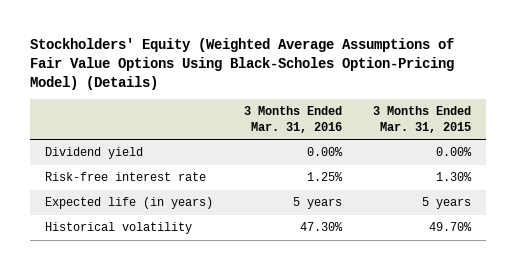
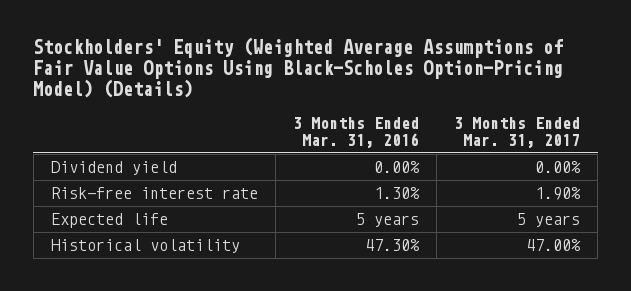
- | 3 Months Ended Mar. 31, 2016 | 3 Months Ended Mar. 31, 2015
+ | 3 Months Ended Mar. 31, 2016 | 3 Months Ended Mar. 31, 2017
- Risk-free interest rate | 1.25% | 1.30%
- Expected life (in years) | 5 years | 5 years
+ Risk-free interest rate | 1.30% | 1.90%
+ Expected life | 5 years | 5 years

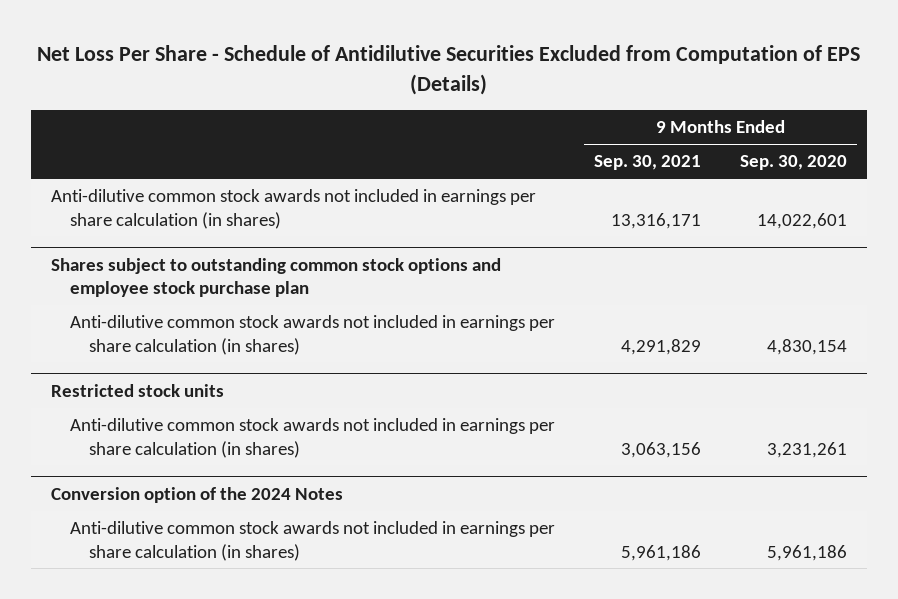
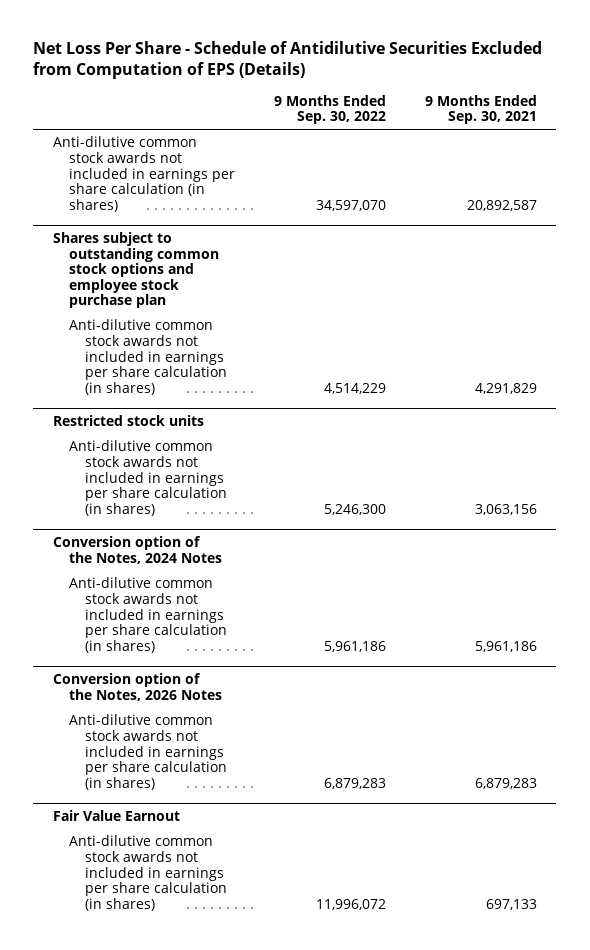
- | 9 Months Ended Sep. 30, 2021 | 9 Months Ended Sep. 30, 2020
+ | 9 Months Ended Sep. 30, 2022 | 9 Months Ended Sep. 30, 2021
- Anti-dilutive common stock awards not included in earnings per share calculation (in shares) | 13,316,171 | 14,022,601
+ Anti-dilutive common stock awards not included in earnings per share calculation (in shares) | 34,597,070 | 20,892,587
- Conversion option of the 2024 Notes
+ Conversion option of the Notes, 2024 Notes
+ Conversion option of the Notes, 2026 Notes
+ Anti-dilutive common stock awards not included in earnings per share calculation (in shares) | 6,879,283 | 6,879,283
+ Fair Value Earnout
+ Anti-dilutive common stock awards not included in earnings per share calculation (in shares) | 11,996,072 | 697,133

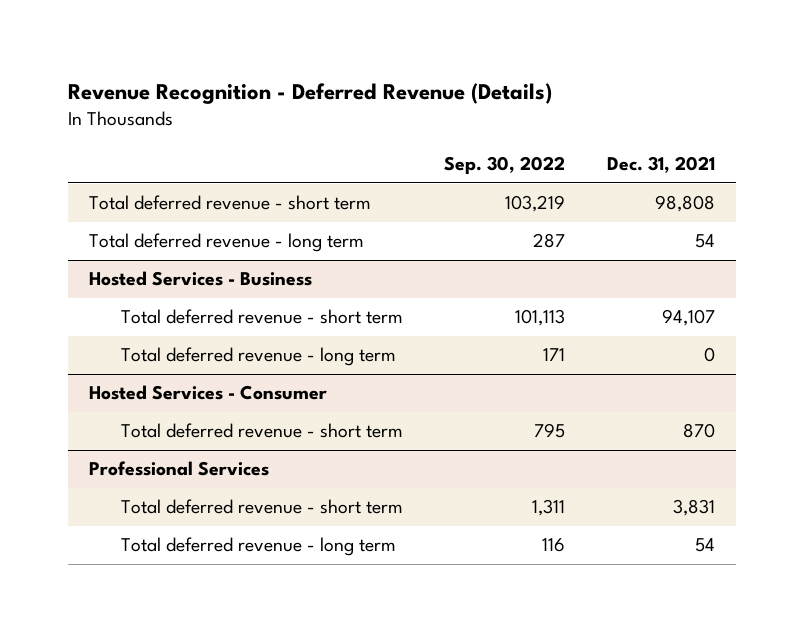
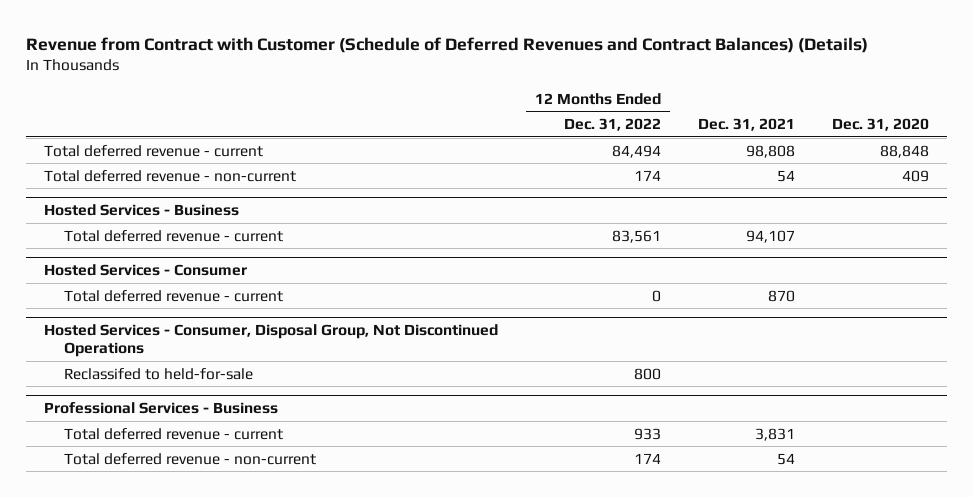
- Revenue Recognition - Deferred Revenue (Details)
+ Revenue from Contract with Customer (Schedule of Deferred Revenues and Contract Balances) (Details)
- | Sep. 30, 2022 | Dec. 31, 2021
+ | 12 Months Ended Dec. 31, 2022 | Dec. 31, 2021 | Dec. 31, 2020
- Total deferred revenue - short term | 103,219 | 98,808
- Total deferred revenue - long term | 287 | 54
+ Total deferred revenue - current | 84,494 | 98,808 | 88,848
+ Total deferred revenue - non-current | 174 | 54 | 409
@ Hosted Services - Business
- Total deferred revenue - short term | 101,113 | 94,107
- Total deferred revenue - long term | 171 | 0
+ Total deferred revenue - current | 83,561 | 94,107 |
@ Hosted Services - Consumer
- Total deferred revenue - short term | 795 | 870
- Professional Services
- Total deferred revenue - short term | 1,311 | 3,831
- Total deferred revenue - long term | 116 | 54
@ Hosted Services - Consumer
+ Total deferred revenue - current | 0 | 870 |
+ Hosted Services - Consumer, Disposal Group, Not Discontinued Operations
+ Reclassifed to held-for-sale | 800 | |
+ Professional Services - Business
+ Total deferred revenue - current | 933 | 3,831 |
+ Total deferred revenue - non-current | 174 | 54 |

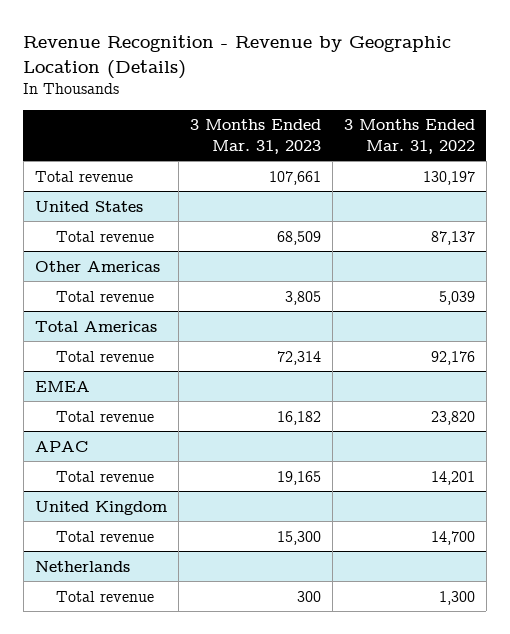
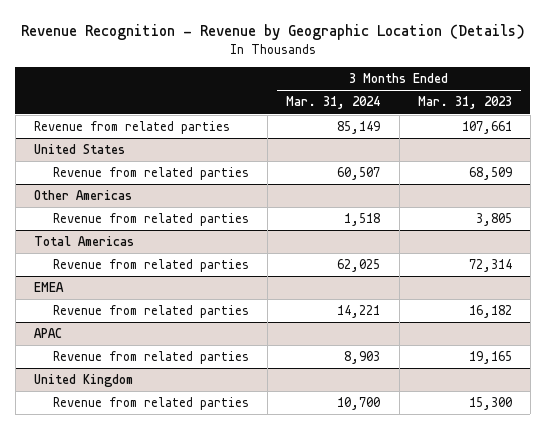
- | 3 Months Ended Mar. 31, 2023 | 3 Months Ended Mar. 31, 2022
+ | 3 Months Ended Mar. 31, 2024 | 3 Months Ended Mar. 31, 2023
- Total revenue | 107,661 | 130,197
+ Revenue from related parties | 85,149 | 107,661
@ United States
- Total revenue | 68,509 | 87,137
+ Revenue from related parties | 60,507 | 68,509
@ Other Americas
- Total revenue | 3,805 | 5,039
+ Revenue from related parties | 1,518 | 3,805
@ Total Americas
- Total revenue | 72,314 | 92,176
+ Revenue from related parties | 62,025 | 72,314
@ EMEA
- Total revenue | 16,182 | 23,820
+ Revenue from related parties | 14,221 | 16,182
@ APAC
- Total revenue | 19,165 | 14,201
+ Revenue from related parties | 8,903 | 19,165
@ United Kingdom
- Total revenue | 15,300 | 14,700
- Netherlands
- Total revenue | 300 | 1,300
@ United Kingdom
+ Revenue from related parties | 10,700 | 15,300

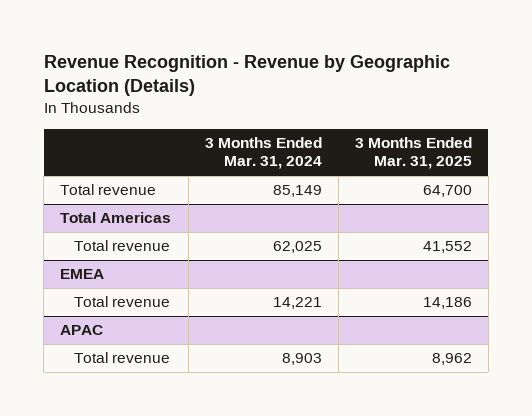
- | 3 Months Ended Mar. 31, 2024 | 3 Months Ended Mar. 31, 2023
+ | 3 Months Ended Mar. 31, 2024 | 3 Months Ended Mar. 31, 2025
- Revenue from related parties | 85,149 | 107,661
- United States
- Revenue from related parties | 60,507 | 68,509
- Other Americas
- Revenue from related parties | 1,518 | 3,805
+ Total revenue | 85,149 | 64,700
@ Total Americas
- Revenue from related parties | 62,025 | 72,314
+ Total revenue | 62,025 | 41,552
@ EMEA
- Revenue from related parties | 14,221 | 16,182
+ Total revenue | 14,221 | 14,186
@ APAC
- Revenue from related parties | 8,903 | 19,165
- United Kingdom
- Revenue from related parties | 10,700 | 15,300
@ APAC
+ Total revenue | 8,903 | 8,962

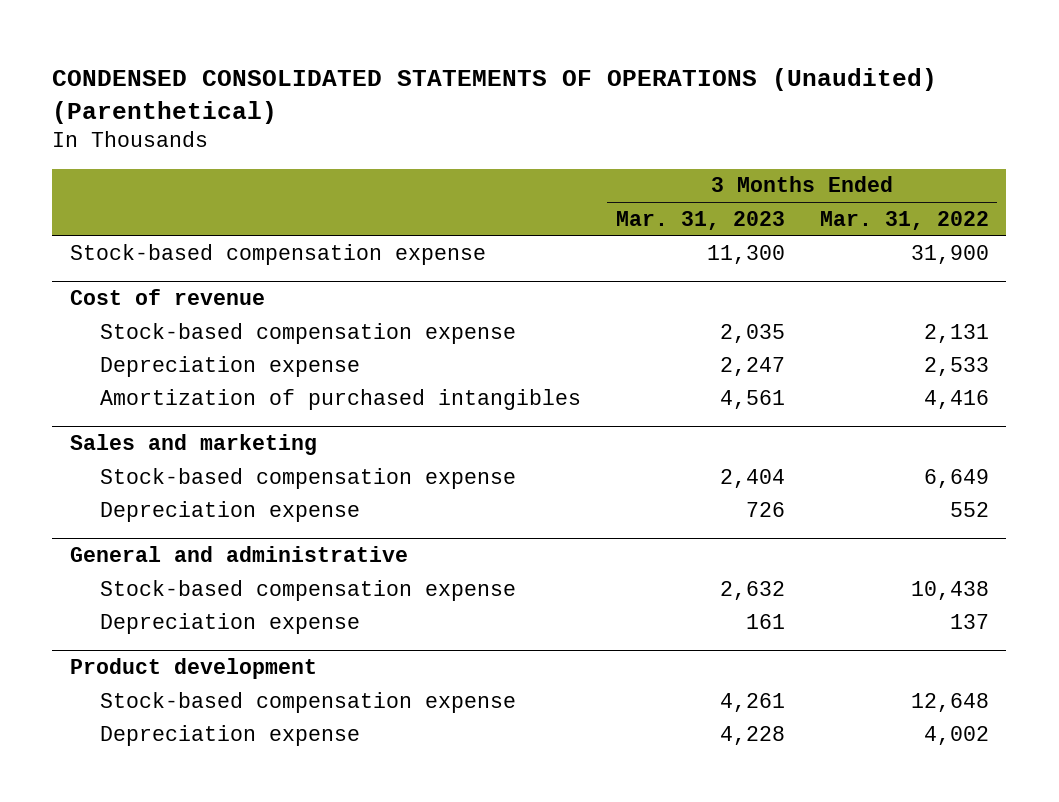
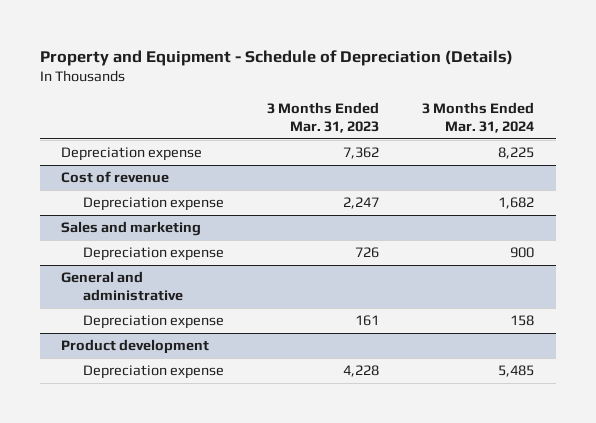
- CONDENSED CONSOLIDATED STATEMENTS OF OPERATIONS (Unaudited) (Parenthetical)
+ Property and Equipment - Schedule of Depreciation (Details)
- | 3 Months Ended Mar. 31, 2023 | 3 Months Ended Mar. 31, 2022
+ | 3 Months Ended Mar. 31, 2023 | 3 Months Ended Mar. 31, 2024
- Stock-based compensation expense | 11,300 | 31,900
+ Depreciation expense | 7,362 | 8,225
@ Cost of revenue
- Stock-based compensation expense | 2,035 | 2,131
- Amortization of purchased intangibles | 4,561 | 4,416
@ Sales and marketing
- Stock-based compensation expense | 2,404 | 6,649
@ General and administrative
- Stock-based compensation expense | 2,632 | 10,438
@ Product development
- Stock-based compensation expense | 4,261 | 12,648

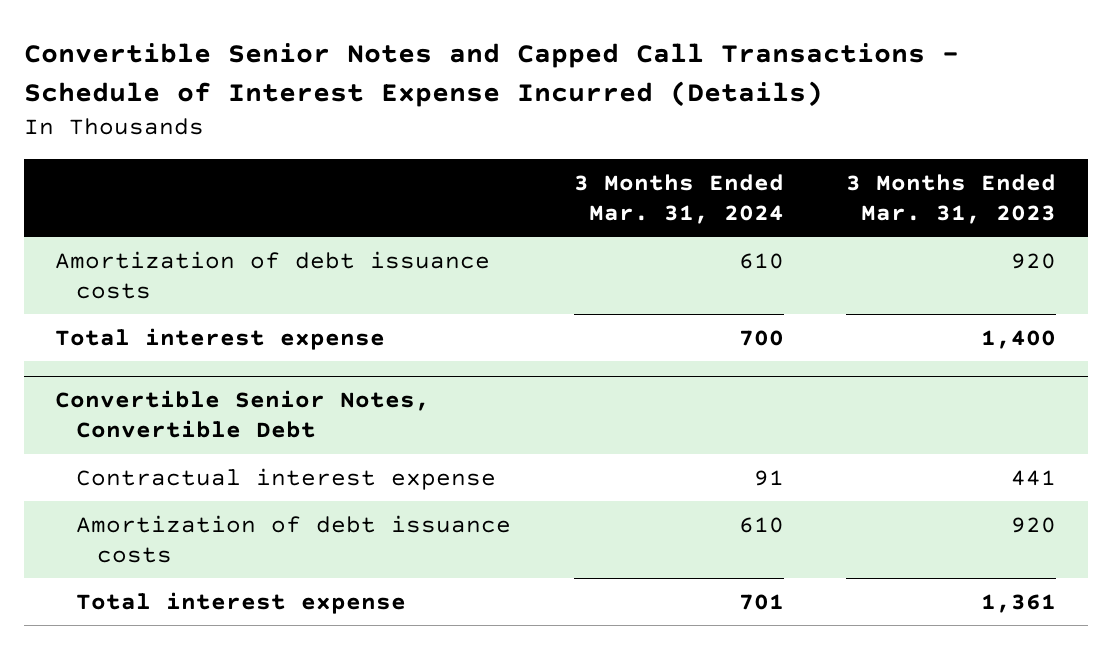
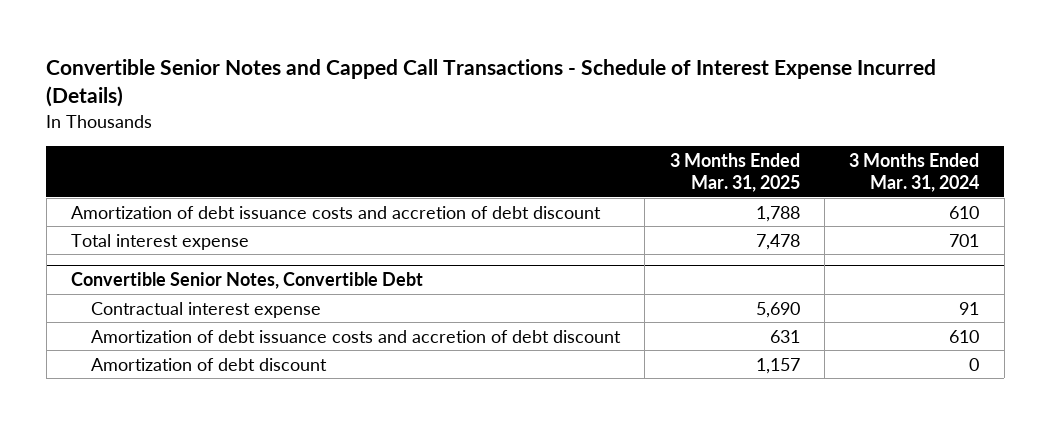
- | 3 Months Ended Mar. 31, 2024 | 3 Months Ended Mar. 31, 2023
+ | 3 Months Ended Mar. 31, 2025 | 3 Months Ended Mar. 31, 2024
- Amortization of debt issuance costs | 610 | 920
- Total interest expense | 700 | 1,400
+ Amortization of debt issuance costs and accretion of debt discount | 1,788 | 610
+ Total interest expense | 7,478 | 701
@ Convertible Senior Notes, Convertible Debt
- Amortization of debt issuance costs | 610 | 920
- Total interest expense | 701 | 1,361
+ Amortization of debt issuance costs and accretion of debt discount | 631 | 610
+ Amortization of debt discount | 1,157 | 0

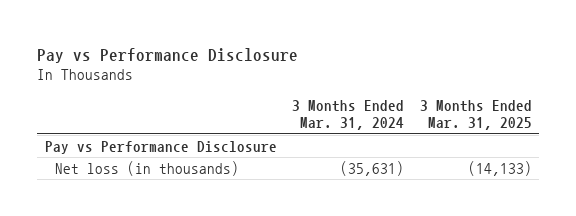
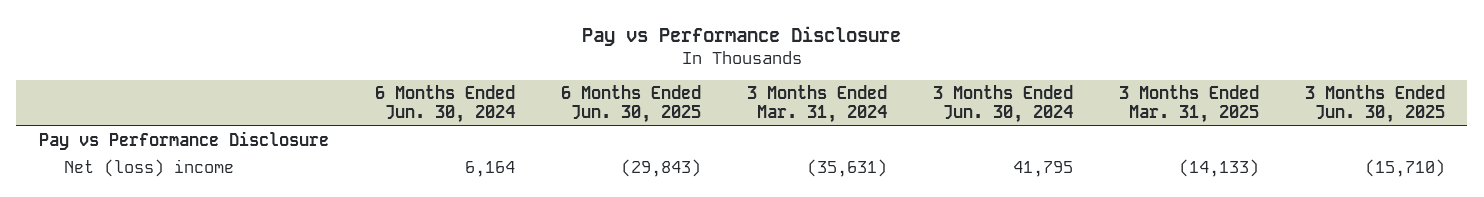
- | 3 Months Ended Mar. 31, 2024 | 3 Months Ended Mar. 31, 2025
+ | 6 Months Ended Jun. 30, 2024 | 6 Months Ended Jun. 30, 2025 | 3 Months Ended Mar. 31, 2024 | 3 Months Ended Jun. 30, 2024 | 3 Months Ended Mar. 31, 2025 | 3 Months Ended Jun. 30, 2025
- Net loss (in thousands) | (35,631) | (14,133)
+ Net (loss) income | 6,164 | (29,843) | (35,631) | 41,795 | (14,133) | (15,710)

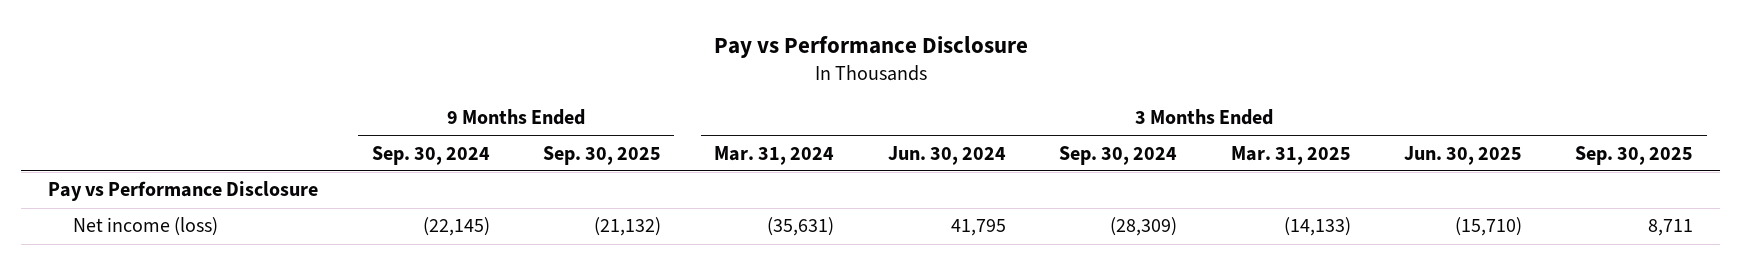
- | 6 Months Ended Jun. 30, 2024 | 6 Months Ended Jun. 30, 2025 | 3 Months Ended Mar. 31, 2024 | 3 Months Ended Jun. 30, 2024 | 3 Months Ended Mar. 31, 2025 | 3 Months Ended Jun. 30, 2025
+ | 9 Months Ended Sep. 30, 2024 | 9 Months Ended Sep. 30, 2025 | 3 Months Ended Mar. 31, 2024 | 3 Months Ended Jun. 30, 2024 | 3 Months Ended Sep. 30, 2024 | 3 Months Ended Mar. 31, 2025 | 3 Months Ended Jun. 30, 2025 | 3 Months Ended Sep. 30, 2025
- Net (loss) income | 6,164 | (29,843) | (35,631) | 41,795 | (14,133) | (15,710)
+ Net income (loss) | (22,145) | (21,132) | (35,631) | 41,795 | (28,309) | (14,133) | (15,710) | 8,711

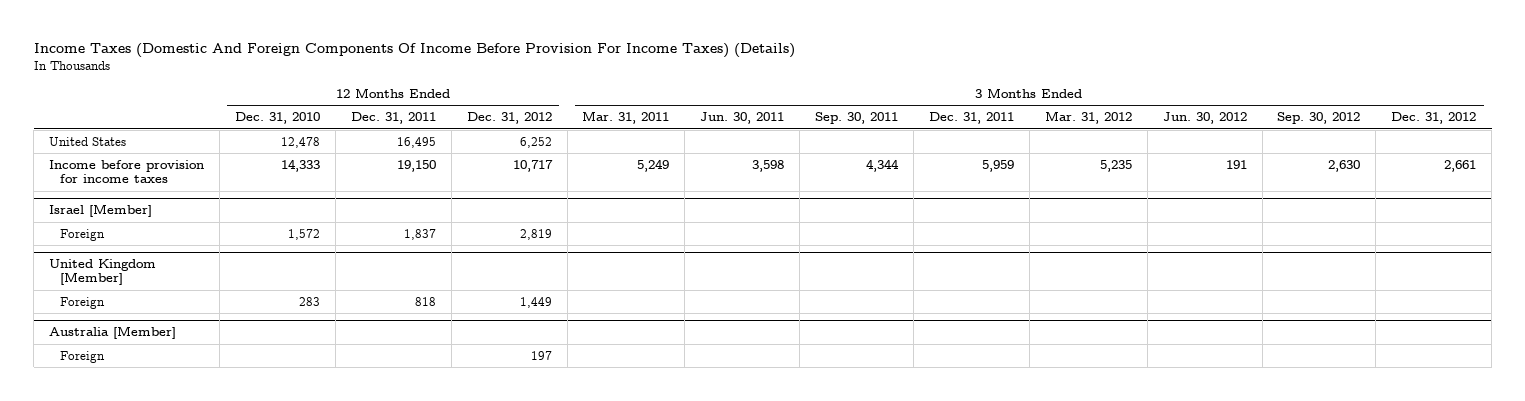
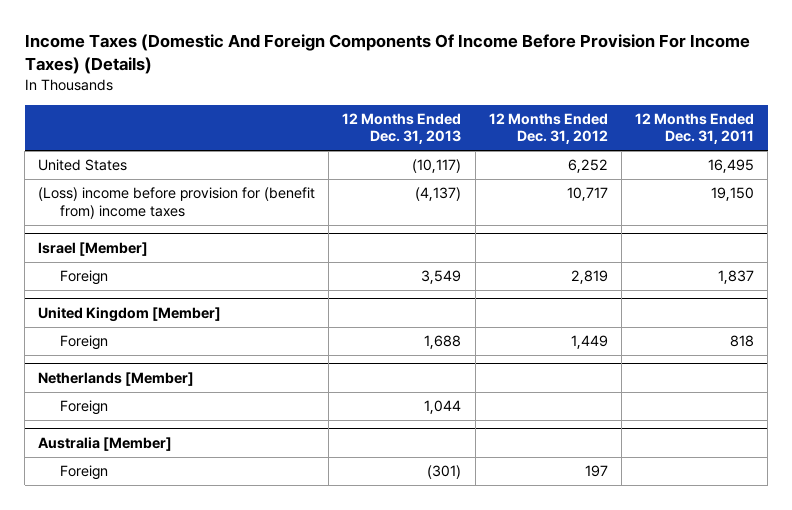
- | 12 Months Ended Dec. 31, 2010 | 12 Months Ended Dec. 31, 2011 | 12 Months Ended Dec. 31, 2012 | 3 Months Ended Mar. 31, 2011 | 3 Months Ended Jun. 30, 2011 | 3 Months Ended Sep. 30, 2011 | 3 Months Ended Dec. 31, 2011 | 3 Months Ended Mar. 31, 2012 | 3 Months Ended Jun. 30, 2012 | 3 Months Ended Sep. 30, 2012 | 3 Months Ended Dec. 31, 2012
+ | 12 Months Ended Dec. 31, 2013 | 12 Months Ended Dec. 31, 2012 | 12 Months Ended Dec. 31, 2011
- Income before provision for income taxes | 14,333 | 19,150 | 10,717 | 5,249 | 3,598 | 4,344 | 5,959 | 5,235 | 191 | 2,630 | 2,661
+ (Loss) income before provision for (benefit from) income taxes | (4,137) | 10,717 | 19,150
+ Netherlands [Member]
+ Foreign | 1,044 | |

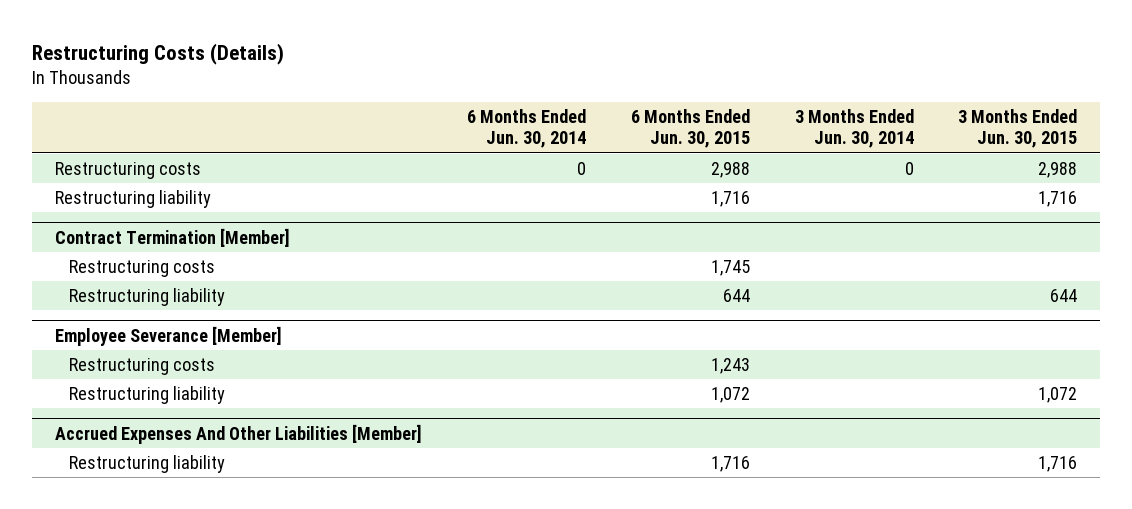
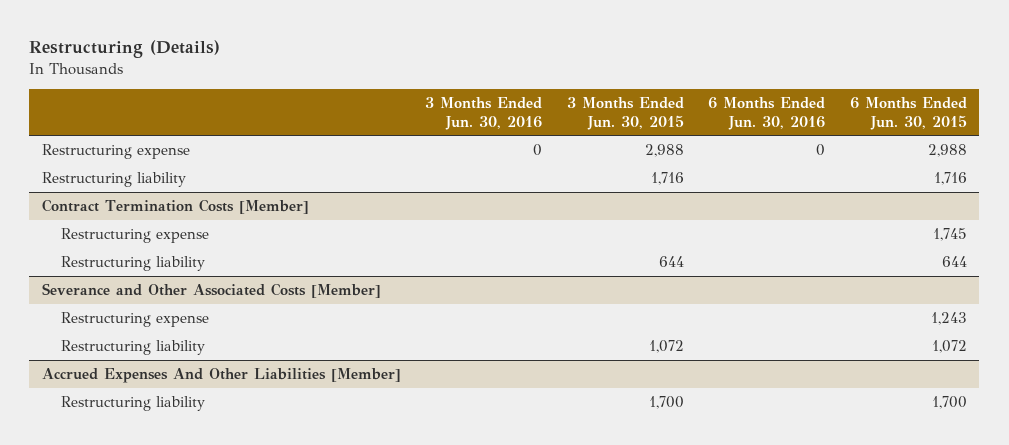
- Restructuring Costs (Details)
+ Restructuring (Details)
- | 6 Months Ended Jun. 30, 2014 | 6 Months Ended Jun. 30, 2015 | 3 Months Ended Jun. 30, 2014 | 3 Months Ended Jun. 30, 2015
+ | 3 Months Ended Jun. 30, 2016 | 3 Months Ended Jun. 30, 2015 | 6 Months Ended Jun. 30, 2016 | 6 Months Ended Jun. 30, 2015
- Restructuring costs | 0 | 2,988 | 0 | 2,988
+ Restructuring expense | 0 | 2,988 | 0 | 2,988
- Contract Termination [Member]
- Restructuring costs | | 1,745 | |
+ Contract Termination Costs [Member]
+ Restructuring expense | | | | 1,745
- Employee Severance [Member]
- Restructuring costs | | 1,243 | |
+ Severance and Other Associated Costs [Member]
+ Restructuring expense | | | | 1,243
@ Accrued Expenses And Other Liabilities [Member]
- Restructuring liability | | 1,716 | | 1,716
+ Restructuring liability | | 1,700 | | 1,700

